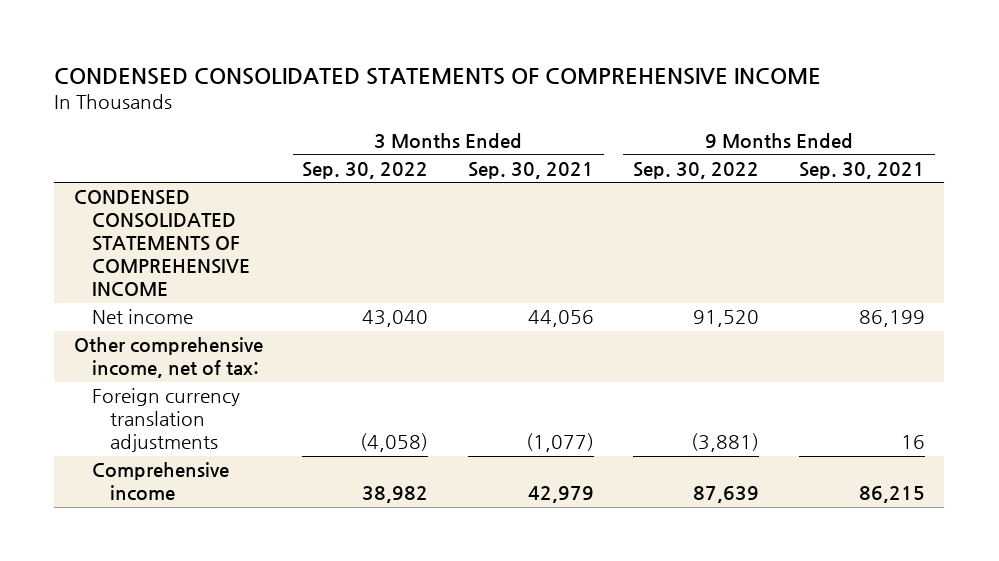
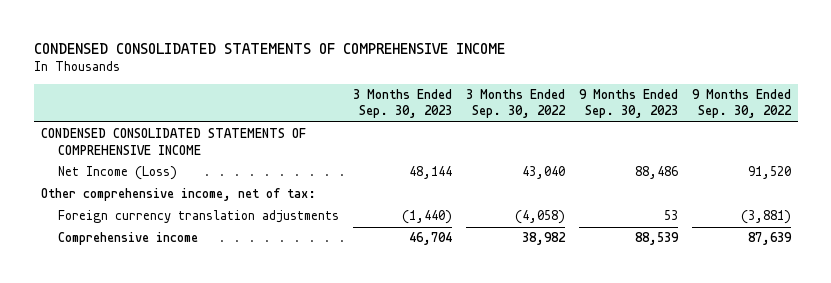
- | 3 Months Ended Sep. 30, 2022 | 3 Months Ended Sep. 30, 2021 | 9 Months Ended Sep. 30, 2022 | 9 Months Ended Sep. 30, 2021
+ | 3 Months Ended Sep. 30, 2023 | 3 Months Ended Sep. 30, 2022 | 9 Months Ended Sep. 30, 2023 | 9 Months Ended Sep. 30, 2022
- Net income | 43,040 | 44,056 | 91,520 | 86,199
+ Net Income (Loss) | 48,144 | 43,040 | 88,486 | 91,520

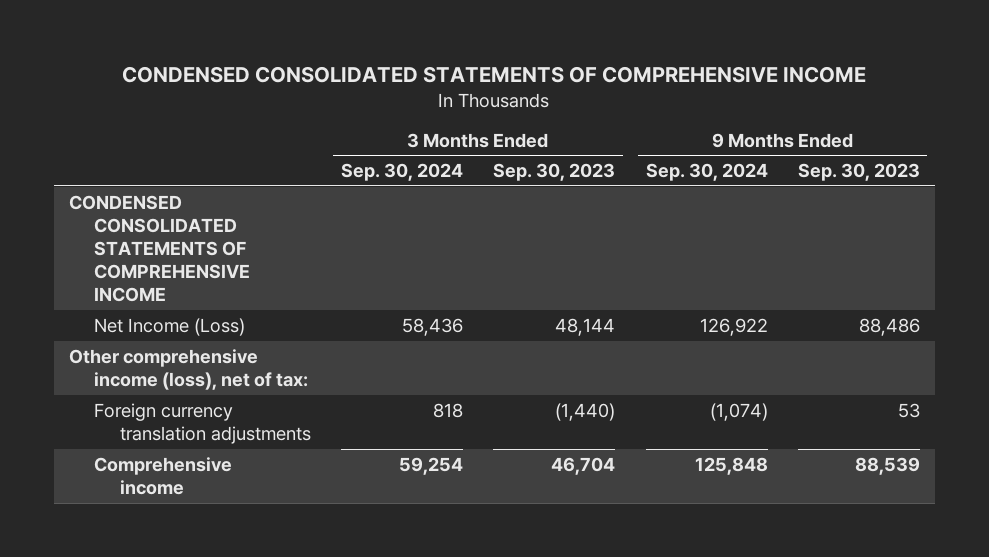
- | 3 Months Ended Sep. 30, 2023 | 3 Months Ended Sep. 30, 2022 | 9 Months Ended Sep. 30, 2023 | 9 Months Ended Sep. 30, 2022
+ | 3 Months Ended Sep. 30, 2024 | 3 Months Ended Sep. 30, 2023 | 9 Months Ended Sep. 30, 2024 | 9 Months Ended Sep. 30, 2023
- Other comprehensive income, net of tax:
+ Other comprehensive income (loss), net of tax:

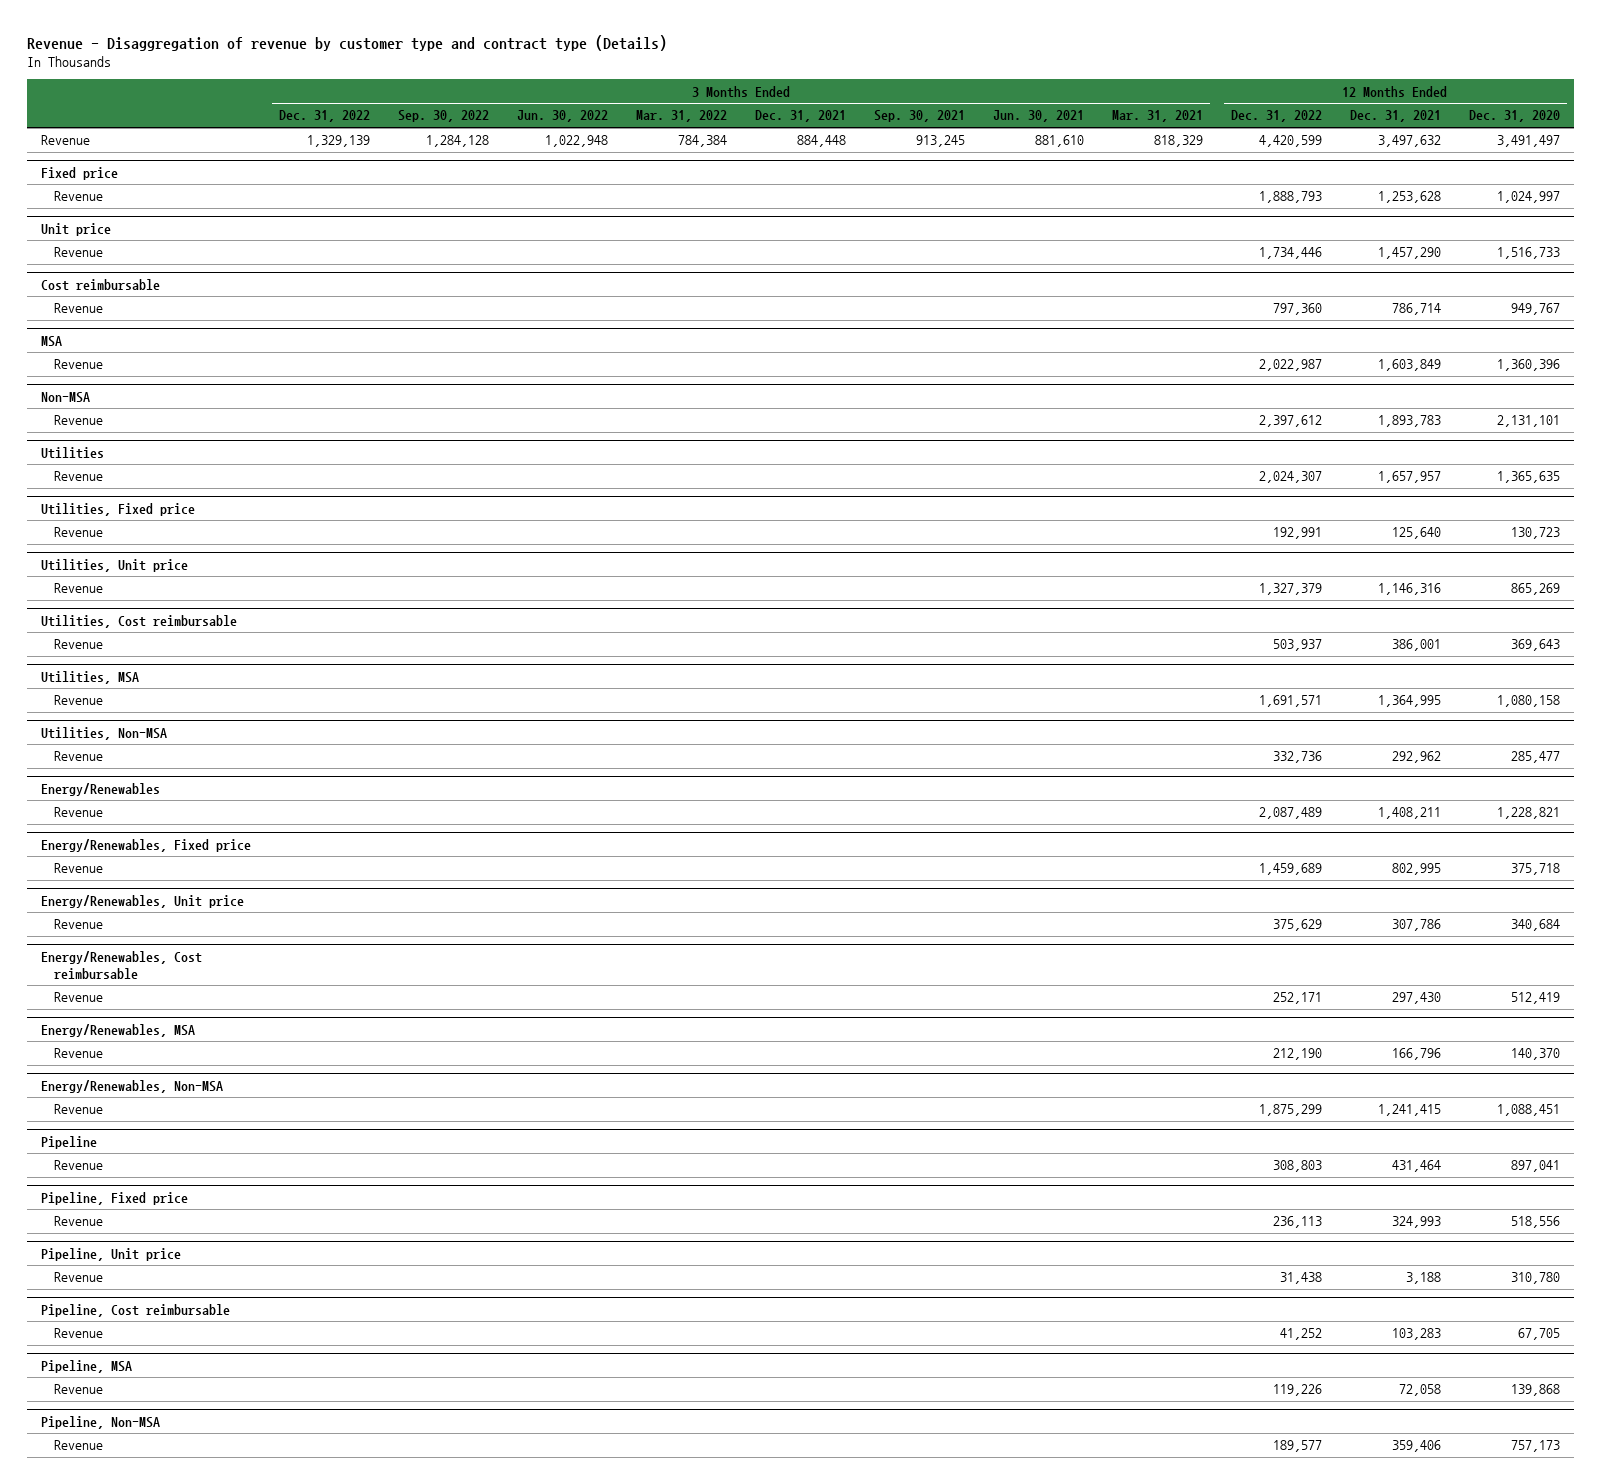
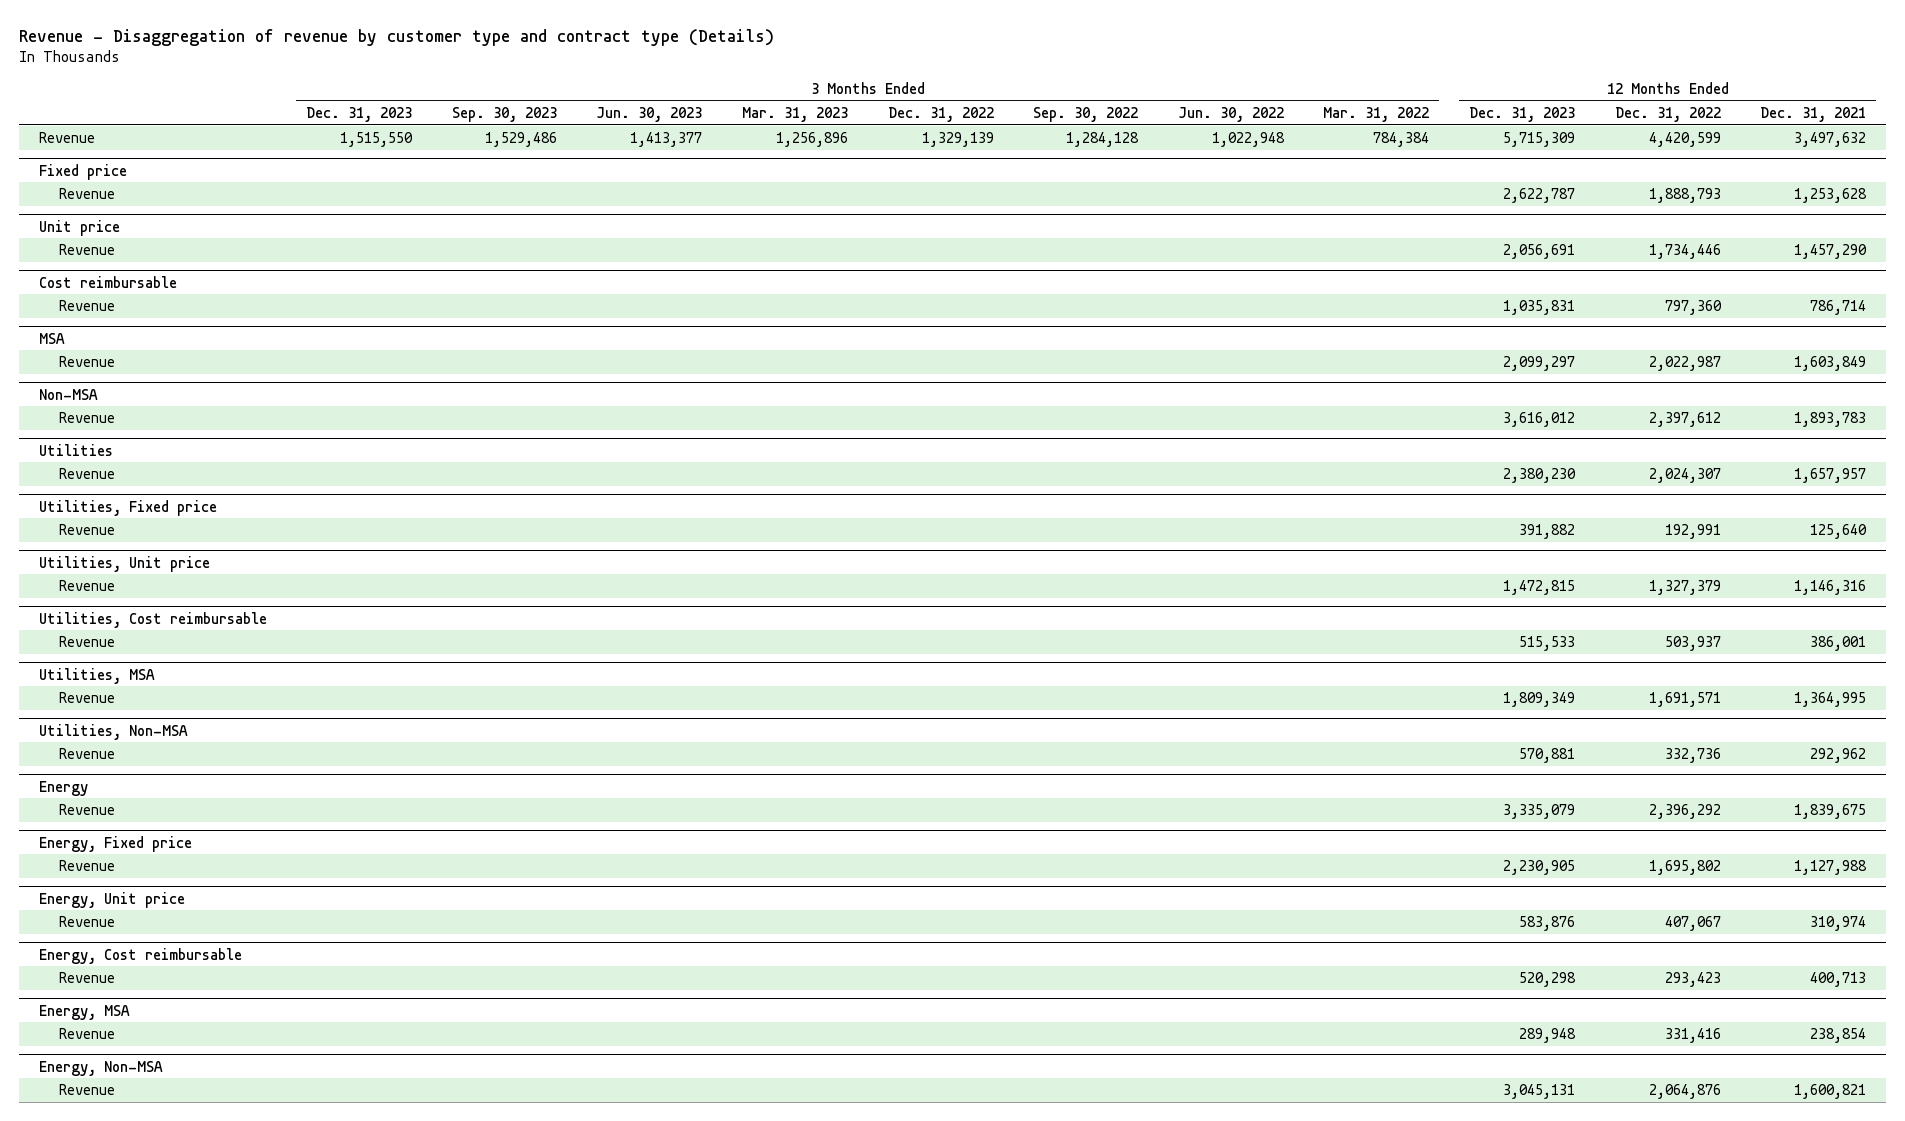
- | 3 Months Ended Dec. 31, 2022 | 3 Months Ended Sep. 30, 2022 | 3 Months Ended Jun. 30, 2022 | 3 Months Ended Mar. 31, 2022 | 3 Months Ended Dec. 31, 2021 | 3 Months Ended Sep. 30, 2021 | 3 Months Ended Jun. 30, 2021 | 3 Months Ended Mar. 31, 2021 | 12 Months Ended Dec. 31, 2022 | 12 Months Ended Dec. 31, 2021 | 12 Months Ended Dec. 31, 2020
+ | 3 Months Ended Dec. 31, 2023 | 3 Months Ended Sep. 30, 2023 | 3 Months Ended Jun. 30, 2023 | 3 Months Ended Mar. 31, 2023 | 3 Months Ended Dec. 31, 2022 | 3 Months Ended Sep. 30, 2022 | 3 Months Ended Jun. 30, 2022 | 3 Months Ended Mar. 31, 2022 | 12 Months Ended Dec. 31, 2023 | 12 Months Ended Dec. 31, 2022 | 12 Months Ended Dec. 31, 2021
- Energy/Renewables
- Revenue | | | | | | | | | 2,087,489 | 1,408,211 | 1,228,821
- Energy/Renewables, Fixed price
- Revenue | | | | | | | | | 1,459,689 | 802,995 | 375,718
- Energy/Renewables, Unit price
- Revenue | | | | | | | | | 375,629 | 307,786 | 340,684
- Energy/Renewables, Cost reimbursable
- Revenue | | | | | | | | | 252,171 | 297,430 | 512,419
- Energy/Renewables, MSA
- Revenue | | | | | | | | | 212,190 | 166,796 | 140,370
- Energy/Renewables, Non-MSA
- Revenue | | | | | | | | | 1,875,299 | 1,241,415 | 1,088,451
- Pipeline
- Revenue | | | | | | | | | 308,803 | 431,464 | 897,041
- Pipeline, Fixed price
- Revenue | | | | | | | | | 236,113 | 324,993 | 518,556
- Pipeline, Unit price
- Revenue | | | | | | | | | 31,438 | 3,188 | 310,780
- Pipeline, Cost reimbursable
- Revenue | | | | | | | | | 41,252 | 103,283 | 67,705
- Pipeline, MSA
- Revenue | | | | | | | | | 119,226 | 72,058 | 139,868
- Pipeline, Non-MSA
- Revenue | | | | | | | | | 189,577 | 359,406 | 757,173
+ Energy
+ Revenue | | | | | | | | | 3,335,079 | 2,396,292 | 1,839,675
+ Energy, Fixed price
+ Revenue | | | | | | | | | 2,230,905 | 1,695,802 | 1,127,988
+ Energy, Unit price
+ Revenue | | | | | | | | | 583,876 | 407,067 | 310,974
+ Energy, Cost reimbursable
+ Revenue | | | | | | | | | 520,298 | 293,423 | 400,713
+ Energy, MSA
+ Revenue | | | | | | | | | 289,948 | 331,416 | 238,854
+ Energy, Non-MSA
+ Revenue | | | | | | | | | 3,045,131 | 2,064,876 | 1,600,821

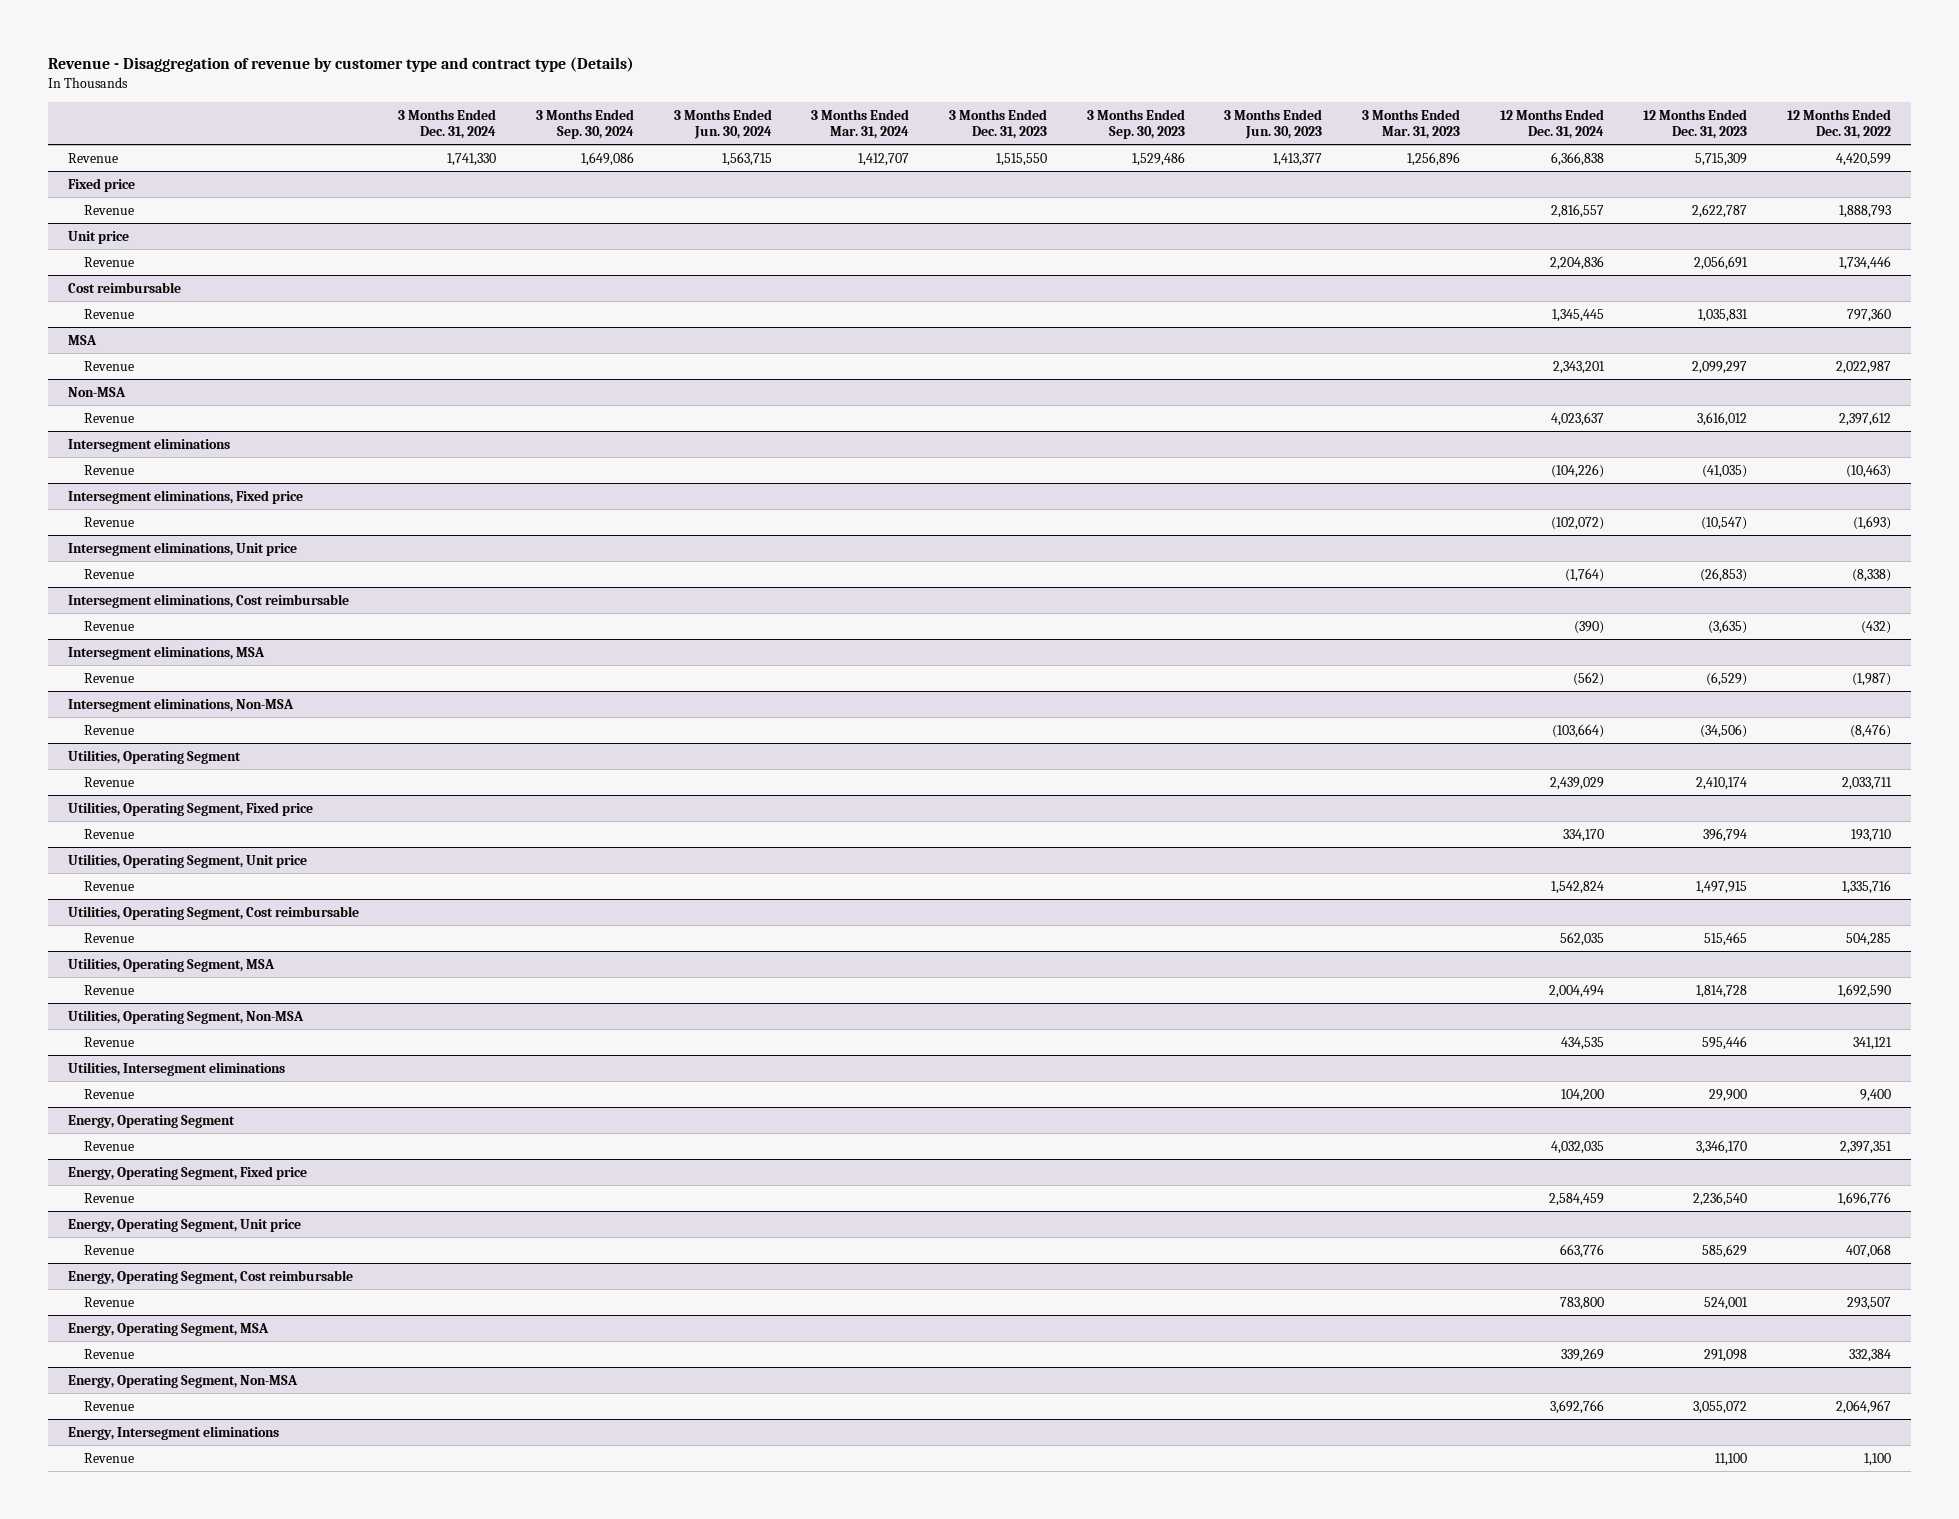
- | 3 Months Ended Dec. 31, 2023 | 3 Months Ended Sep. 30, 2023 | 3 Months Ended Jun. 30, 2023 | 3 Months Ended Mar. 31, 2023 | 3 Months Ended Dec. 31, 2022 | 3 Months Ended Sep. 30, 2022 | 3 Months Ended Jun. 30, 2022 | 3 Months Ended Mar. 31, 2022 | 12 Months Ended Dec. 31, 2023 | 12 Months Ended Dec. 31, 2022 | 12 Months Ended Dec. 31, 2021
+ | 3 Months Ended Dec. 31, 2024 | 3 Months Ended Sep. 30, 2024 | 3 Months Ended Jun. 30, 2024 | 3 Months Ended Mar. 31, 2024 | 3 Months Ended Dec. 31, 2023 | 3 Months Ended Sep. 30, 2023 | 3 Months Ended Jun. 30, 2023 | 3 Months Ended Mar. 31, 2023 | 12 Months Ended Dec. 31, 2024 | 12 Months Ended Dec. 31, 2023 | 12 Months Ended Dec. 31, 2022
- Utilities
- Revenue | | | | | | | | | 2,380,230 | 2,024,307 | 1,657,957
- Utilities, Fixed price
- Revenue | | | | | | | | | 391,882 | 192,991 | 125,640
- Utilities, Unit price
- Revenue | | | | | | | | | 1,472,815 | 1,327,379 | 1,146,316
- Utilities, Cost reimbursable
- Revenue | | | | | | | | | 515,533 | 503,937 | 386,001
- Utilities, MSA
- Revenue | | | | | | | | | 1,809,349 | 1,691,571 | 1,364,995
- Utilities, Non-MSA
- Revenue | | | | | | | | | 570,881 | 332,736 | 292,962
- Energy
- Revenue | | | | | | | | | 3,335,079 | 2,396,292 | 1,839,675
- Energy, Fixed price
- Revenue | | | | | | | | | 2,230,905 | 1,695,802 | 1,127,988
- Energy, Unit price
- Revenue | | | | | | | | | 583,876 | 407,067 | 310,974
- Energy, Cost reimbursable
- Revenue | | | | | | | | | 520,298 | 293,423 | 400,713
- Energy, MSA
- Revenue | | | | | | | | | 289,948 | 331,416 | 238,854
- Energy, Non-MSA
- Revenue | | | | | | | | | 3,045,131 | 2,064,876 | 1,600,821
+ Intersegment eliminations
+ Revenue | | | | | | | | | (104,226) | (41,035) | (10,463)
+ Intersegment eliminations, Fixed price
+ Revenue | | | | | | | | | (102,072) | (10,547) | (1,693)
+ Intersegment eliminations, Unit price
+ Revenue | | | | | | | | | (1,764) | (26,853) | (8,338)
+ Intersegment eliminations, Cost reimbursable
+ Revenue | | | | | | | | | (390) | (3,635) | (432)
+ Intersegment eliminations, MSA
+ Revenue | | | | | | | | | (562) | (6,529) | (1,987)
+ Intersegment eliminations, Non-MSA
+ Revenue | | | | | | | | | (103,664) | (34,506) | (8,476)
+ Utilities, Operating Segment
+ Revenue | | | | | | | | | 2,439,029 | 2,410,174 | 2,033,711
+ Utilities, Operating Segment, Fixed price
+ Revenue | | | | | | | | | 334,170 | 396,794 | 193,710
+ Utilities, Operating Segment, Unit price
+ Revenue | | | | | | | | | 1,542,824 | 1,497,915 | 1,335,716
+ Utilities, Operating Segment, Cost reimbursable
+ Revenue | | | | | | | | | 562,035 | 515,465 | 504,285
+ Utilities, Operating Segment, MSA
+ Revenue | | | | | | | | | 2,004,494 | 1,814,728 | 1,692,590
+ Utilities, Operating Segment, Non-MSA
+ Revenue | | | | | | | | | 434,535 | 595,446 | 341,121
+ Utilities, Intersegment eliminations
+ Revenue | | | | | | | | | 104,200 | 29,900 | 9,400
+ Energy, Operating Segment
+ Revenue | | | | | | | | | 4,032,035 | 3,346,170 | 2,397,351
+ Energy, Operating Segment, Fixed price
+ Revenue | | | | | | | | | 2,584,459 | 2,236,540 | 1,696,776
+ Energy, Operating Segment, Unit price
+ Revenue | | | | | | | | | 663,776 | 585,629 | 407,068
+ Energy, Operating Segment, Cost reimbursable
+ Revenue | | | | | | | | | 783,800 | 524,001 | 293,507
+ Energy, Operating Segment, MSA
+ Revenue | | | | | | | | | 339,269 | 291,098 | 332,384
+ Energy, Operating Segment, Non-MSA
+ Revenue | | | | | | | | | 3,692,766 | 3,055,072 | 2,064,967
+ Energy, Intersegment eliminations
+ Revenue | | | | | | | | | | 11,100 | 1,100

